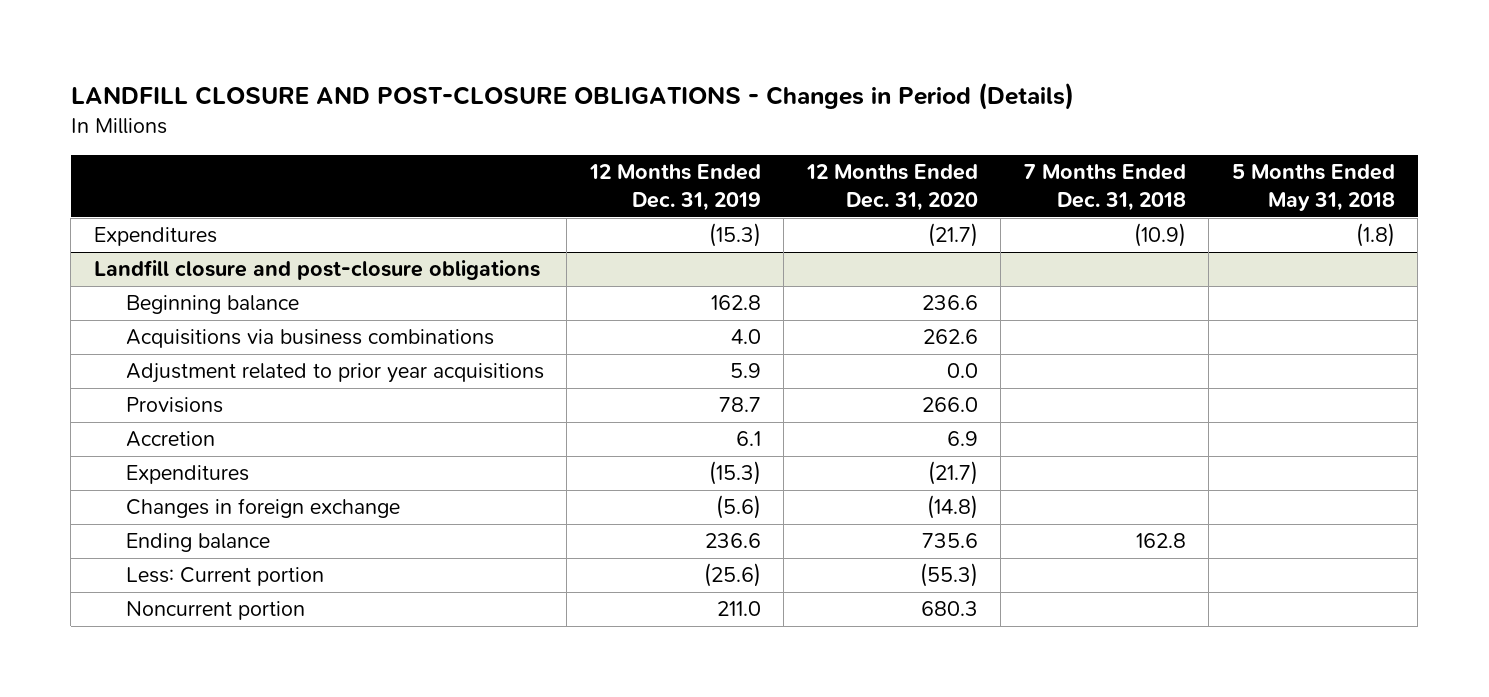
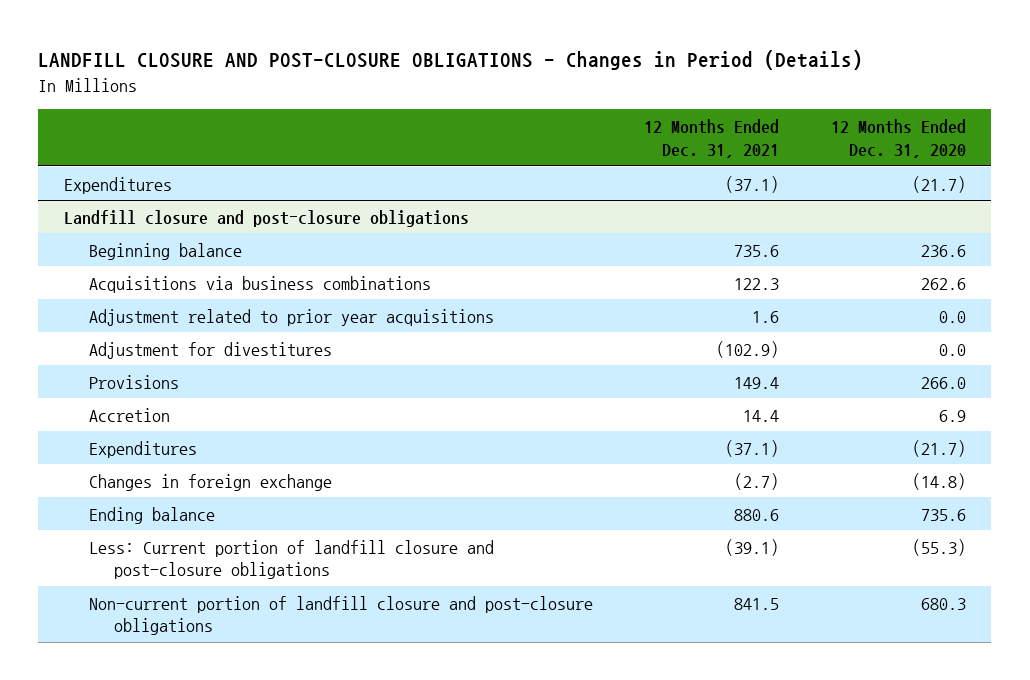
- | 12 Months Ended Dec. 31, 2019 | 12 Months Ended Dec. 31, 2020 | 7 Months Ended Dec. 31, 2018 | 5 Months Ended May 31, 2018
+ | 12 Months Ended Dec. 31, 2021 | 12 Months Ended Dec. 31, 2020
@ Landfill closure and post-closure obligations
+ Adjustment for divestitures | (102.9) | 0.0
- Less: Current portion | (25.6) | (55.3) | |
- Noncurrent portion | 211.0 | 680.3 | |
+ Less: Current portion of landfill closure and post-closure obligations | (39.1) | (55.3)
+ Non-current portion of landfill closure and post-closure obligations | 841.5 | 680.3

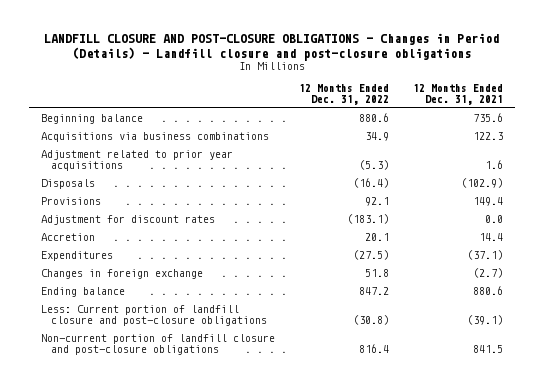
- LANDFILL CLOSURE AND POST-CLOSURE OBLIGATIONS - Changes in Period (Details)
+ LANDFILL CLOSURE AND POST-CLOSURE OBLIGATIONS - Changes in Period (Details) - Landfill closure and post-closure obligations
- | 12 Months Ended Dec. 31, 2021 | 12 Months Ended Dec. 31, 2020
+ | 12 Months Ended Dec. 31, 2022 | 12 Months Ended Dec. 31, 2021
- Expenditures | (37.1) | (21.7)
- Landfill closure and post-closure obligations
- Adjustment for divestitures | (102.9) | 0.0
+ Disposals | (16.4) | (102.9)
+ Adjustment for discount rates | (183.1) | 0.0

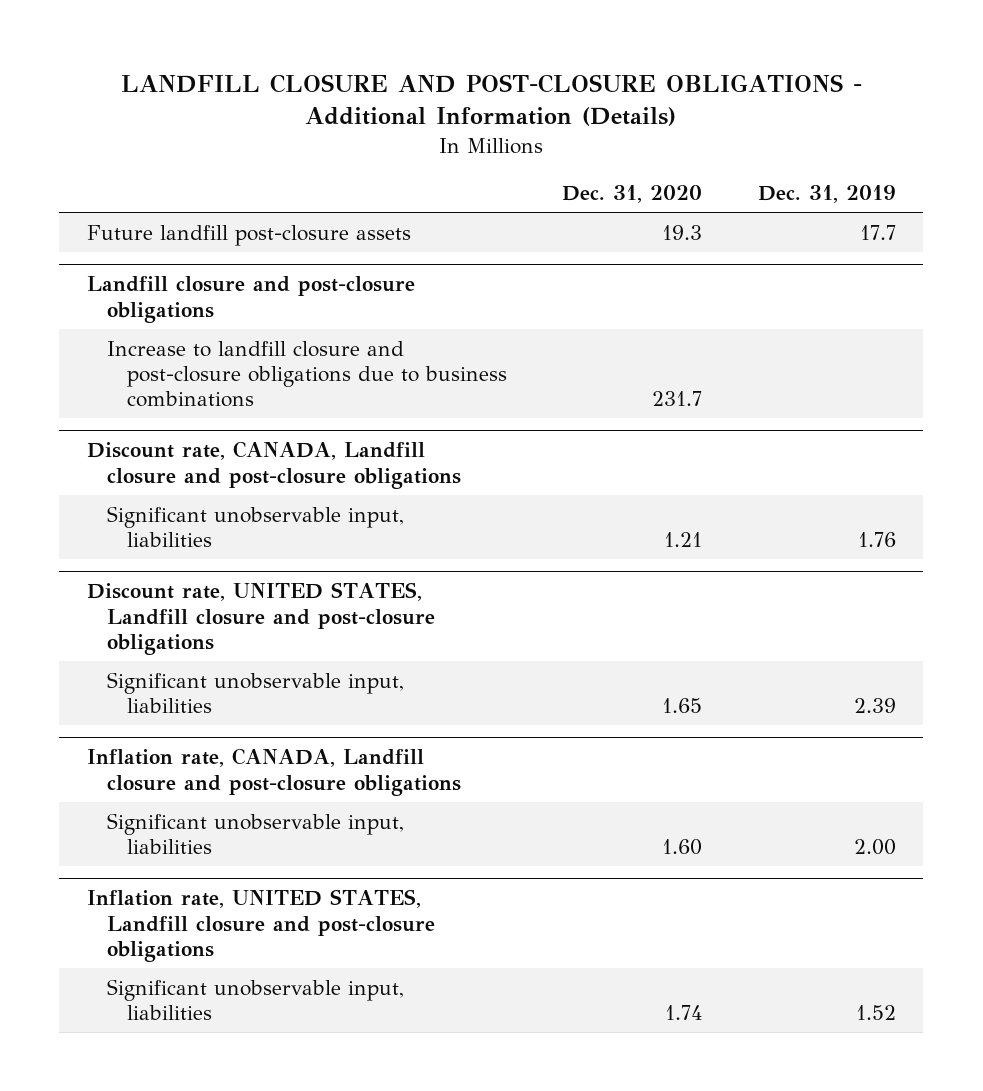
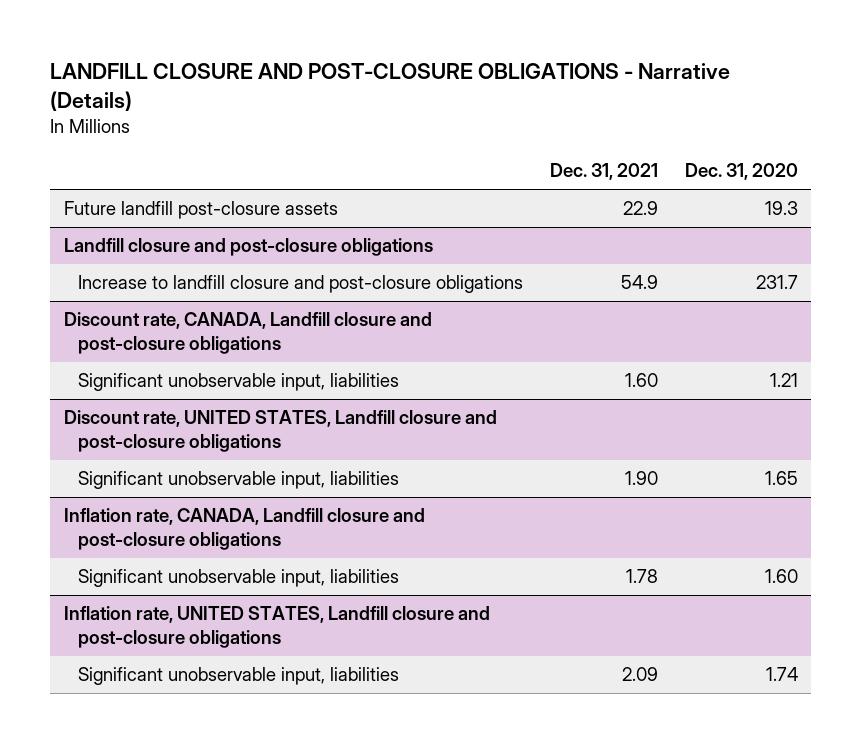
- LANDFILL CLOSURE AND POST-CLOSURE OBLIGATIONS - Additional Information (Details)
+ LANDFILL CLOSURE AND POST-CLOSURE OBLIGATIONS - Narrative (Details)
- | Dec. 31, 2020 | Dec. 31, 2019
+ | Dec. 31, 2021 | Dec. 31, 2020
@ Landfill closure and post-closure obligations
- Increase to landfill closure and post-closure obligations due to business combinations | 231.7 |
+ Increase to landfill closure and post-closure obligations | 54.9 | 231.7

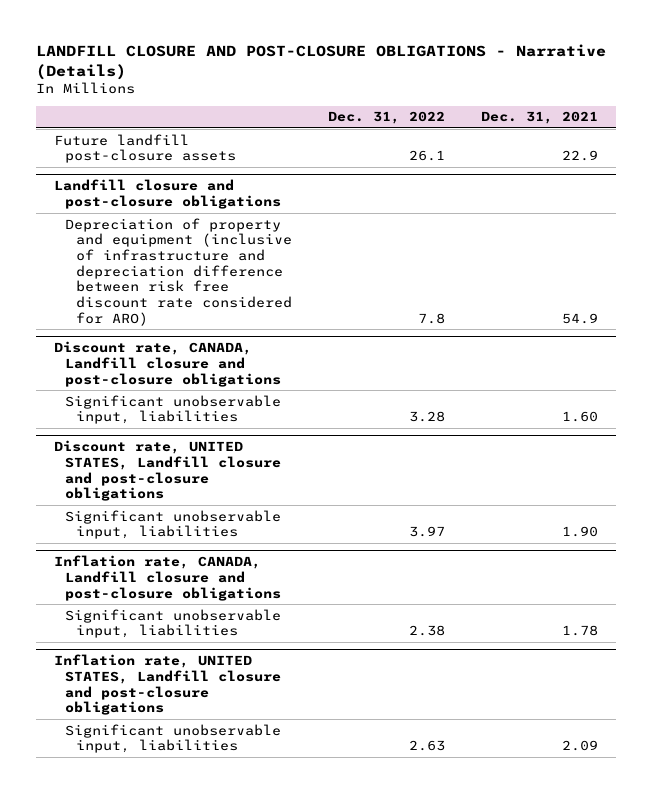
- | Dec. 31, 2021 | Dec. 31, 2020
+ | Dec. 31, 2022 | Dec. 31, 2021
@ Landfill closure and post-closure obligations
- Increase to landfill closure and post-closure obligations | 54.9 | 231.7
+ Depreciation of property and equipment (inclusive of infrastructure and depreciation difference between risk free discount rate considered for ARO) | 7.8 | 54.9

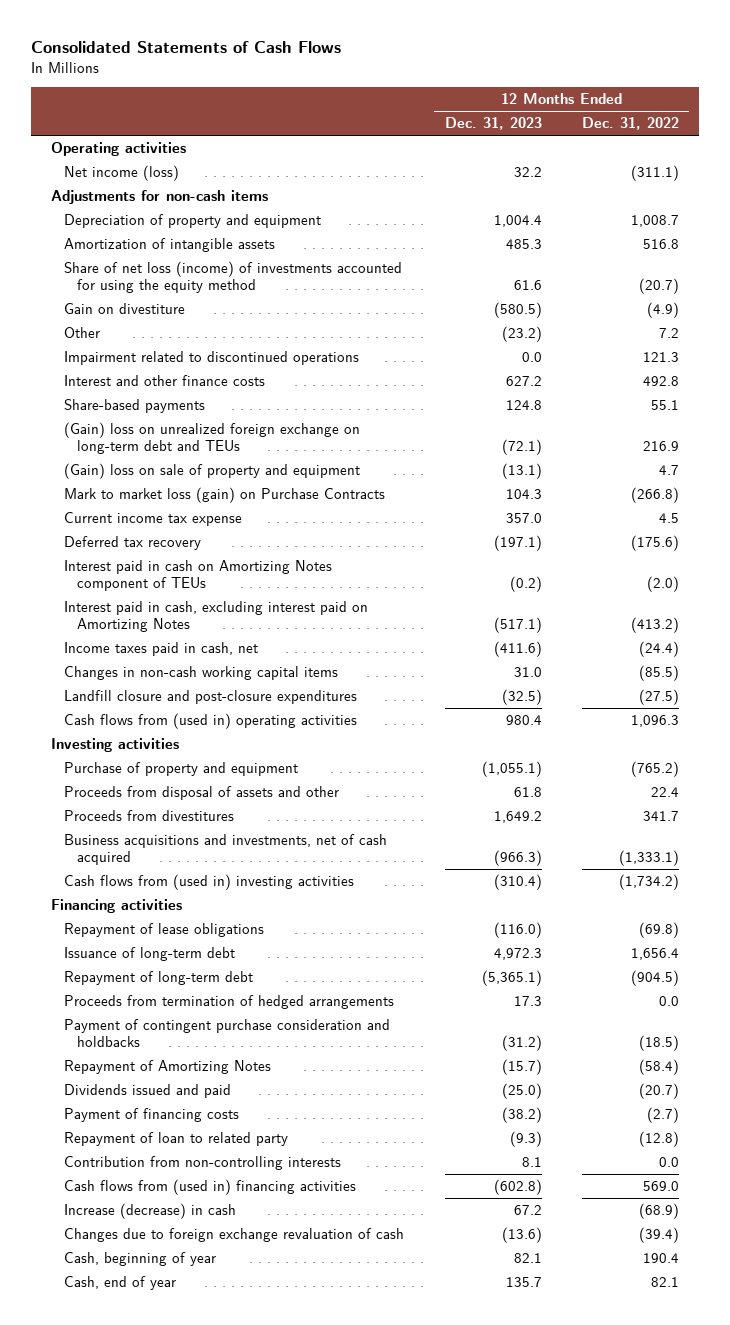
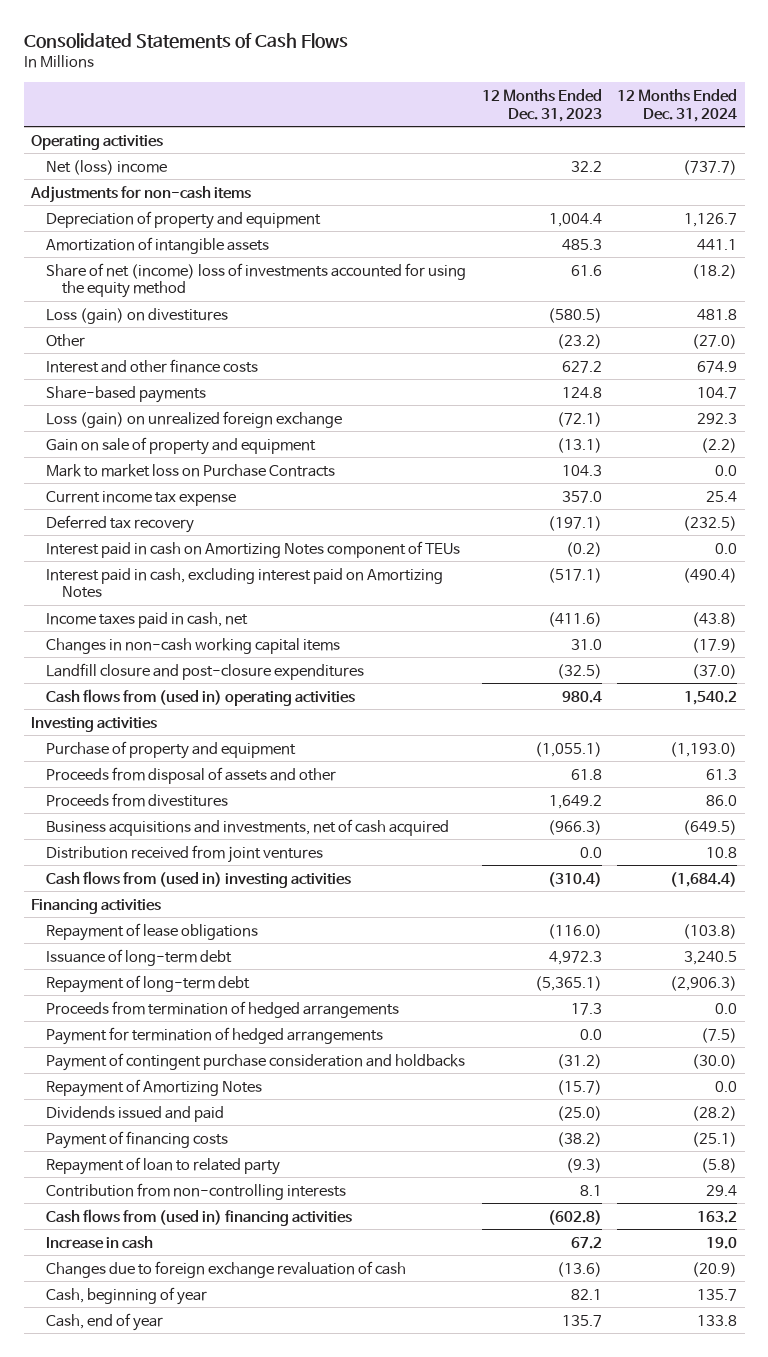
- | 12 Months Ended Dec. 31, 2023 | 12 Months Ended Dec. 31, 2022
+ | 12 Months Ended Dec. 31, 2023 | 12 Months Ended Dec. 31, 2024
- Net income (loss) | 32.2 | (311.1)
+ Net (loss) income | 32.2 | (737.7)
- Share of net loss (income) of investments accounted for using the equity method | 61.6 | (20.7)
- Gain on divestiture | (580.5) | (4.9)
+ Share of net (income) loss of investments accounted for using the equity method | 61.6 | (18.2)
+ Loss (gain) on divestitures | (580.5) | 481.8
- Impairment related to discontinued operations | 0.0 | 121.3
- (Gain) loss on unrealized foreign exchange on long-term debt and TEUs | (72.1) | 216.9
- (Gain) loss on sale of property and equipment | (13.1) | 4.7
- Mark to market loss (gain) on Purchase Contracts | 104.3 | (266.8)
+ Loss (gain) on unrealized foreign exchange | (72.1) | 292.3
+ Gain on sale of property and equipment | (13.1) | (2.2)
+ Mark to market loss on Purchase Contracts | 104.3 | 0.0
+ Distribution received from joint ventures | 0.0 | 10.8
+ Payment for termination of hedged arrangements | 0.0 | (7.5)
- Increase (decrease) in cash | 67.2 | (68.9)
+ Increase in cash | 67.2 | 19.0

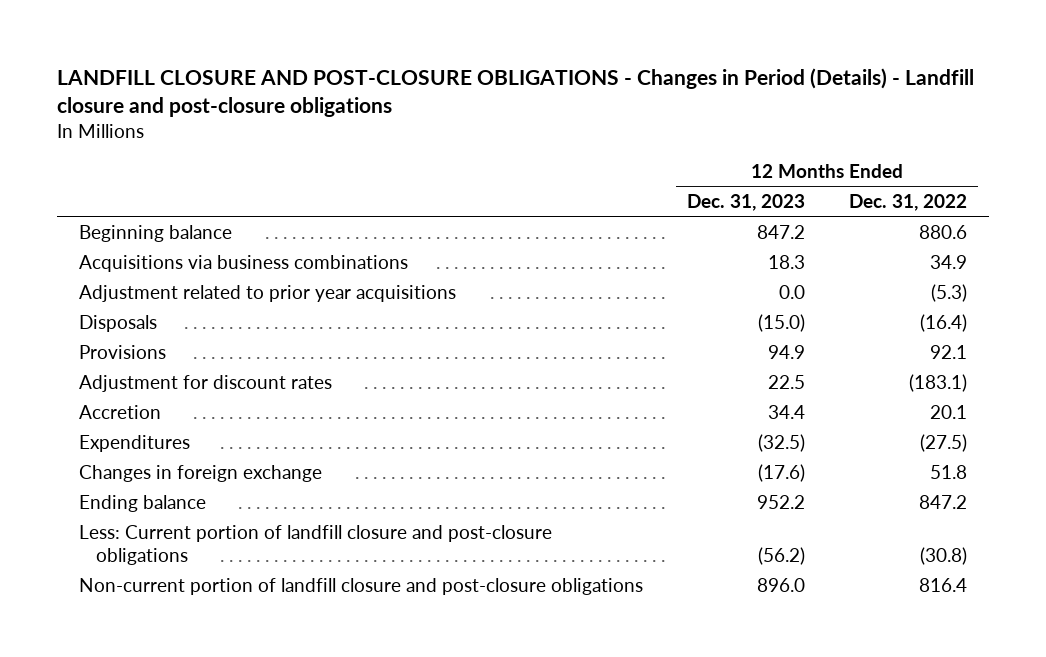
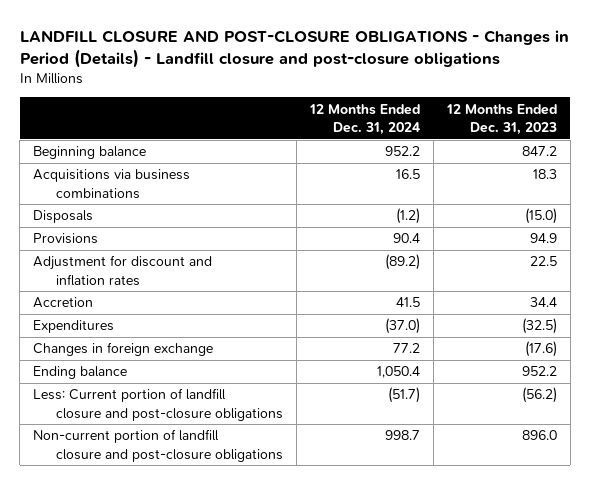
- | 12 Months Ended Dec. 31, 2023 | 12 Months Ended Dec. 31, 2022
+ | 12 Months Ended Dec. 31, 2024 | 12 Months Ended Dec. 31, 2023
- Adjustment related to prior year acquisitions | 0.0 | (5.3)
- Adjustment for discount rates | 22.5 | (183.1)
+ Adjustment for discount and inflation rates | (89.2) | 22.5

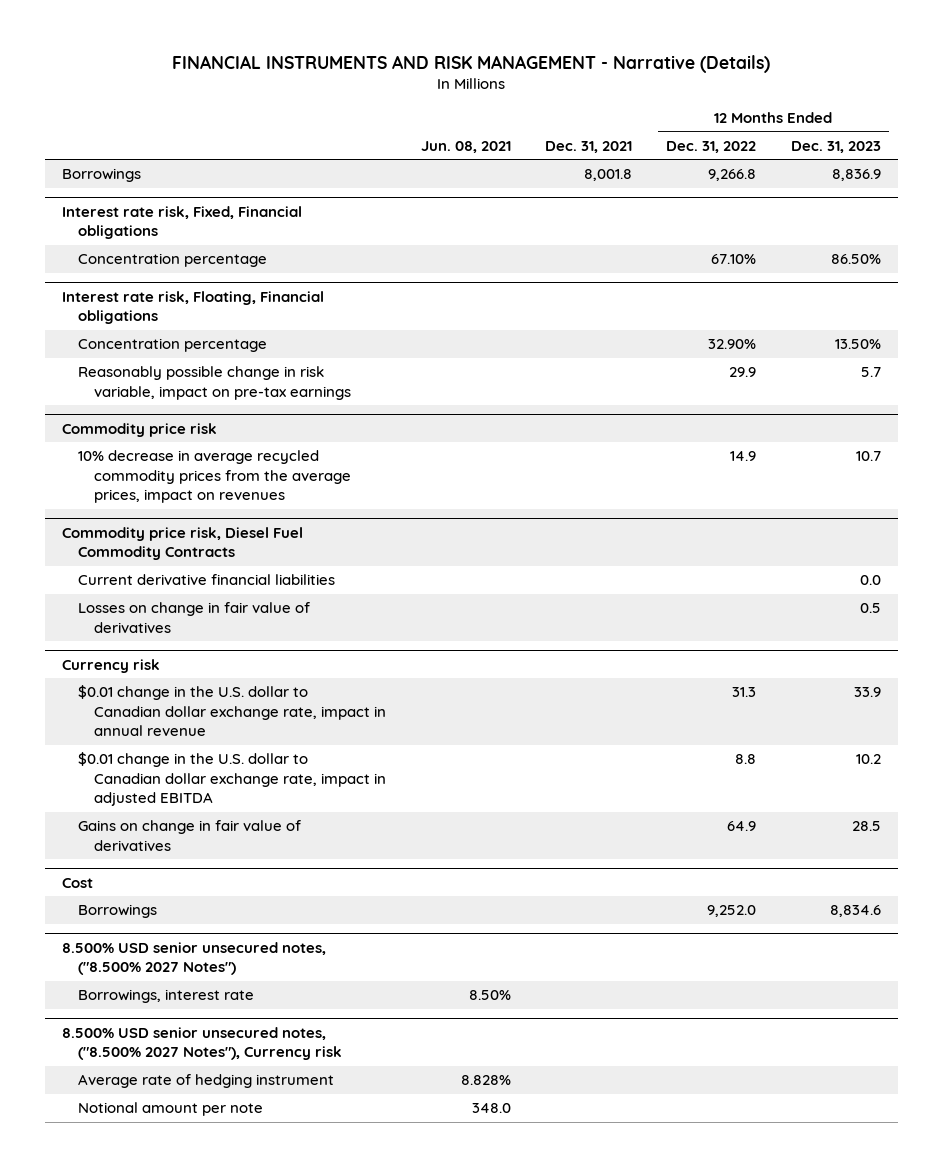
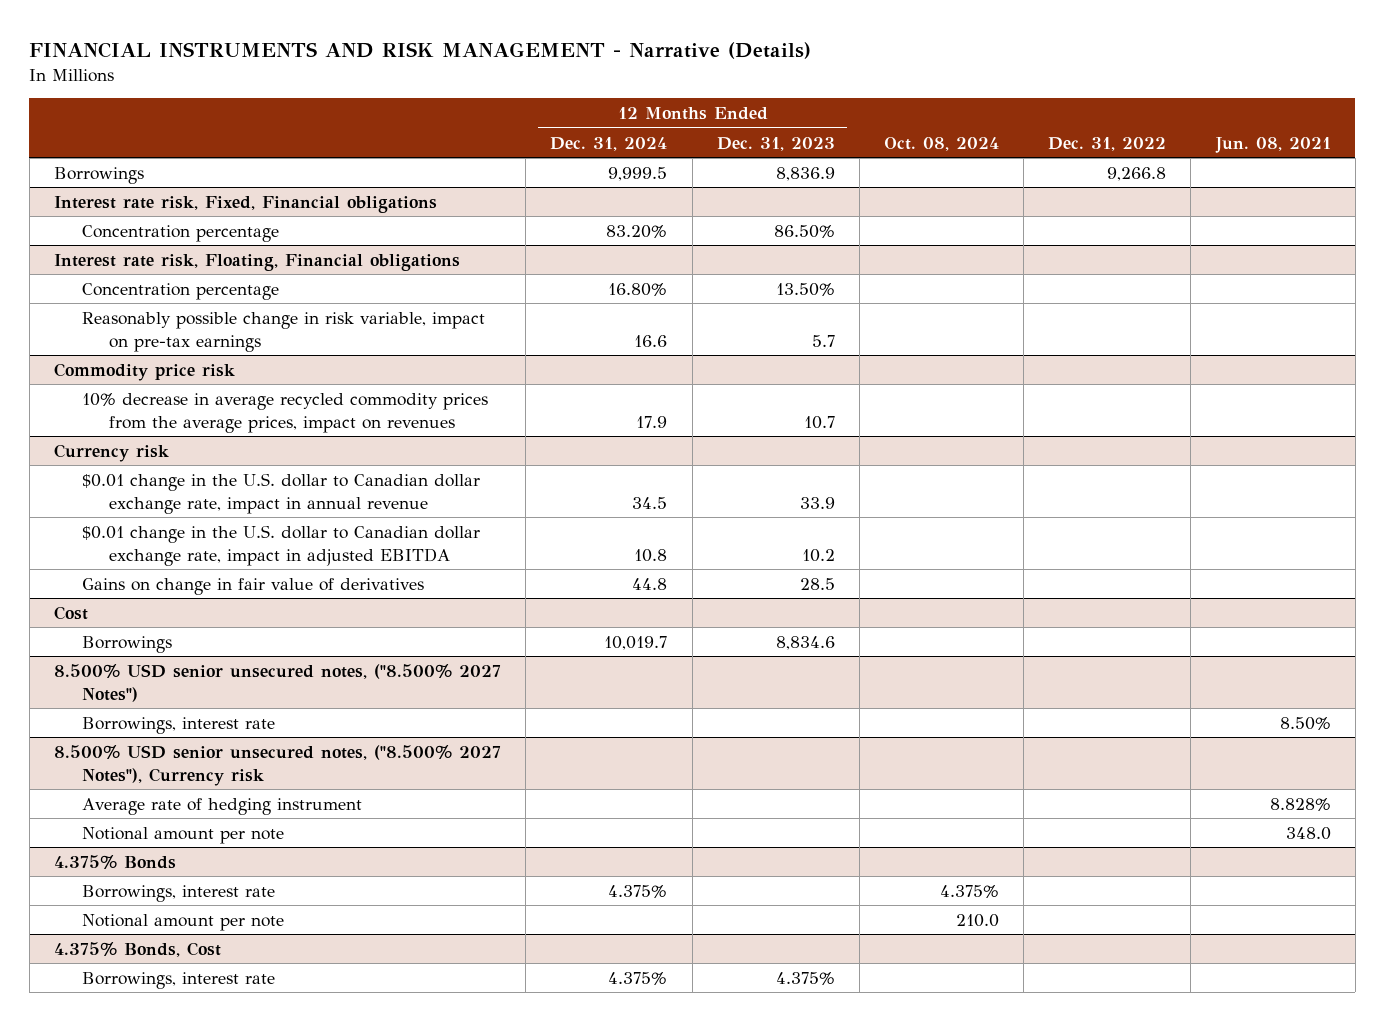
- | Jun. 08, 2021 | Dec. 31, 2021 | 12 Months Ended Dec. 31, 2022 | 12 Months Ended Dec. 31, 2023
+ | 12 Months Ended Dec. 31, 2024 | 12 Months Ended Dec. 31, 2023 | Oct. 08, 2024 | Dec. 31, 2022 | Jun. 08, 2021
- Commodity price risk, Diesel Fuel Commodity Contracts
- Current derivative financial liabilities | | | | 0.0
- Losses on change in fair value of derivatives | | | | 0.5
+ 4.375% Bonds
+ Borrowings, interest rate | 4.375% | | 4.375% | |
+ Notional amount per note | | | 210.0 | |
+ 4.375% Bonds, Cost
+ Borrowings, interest rate | 4.375% | 4.375% | | |

